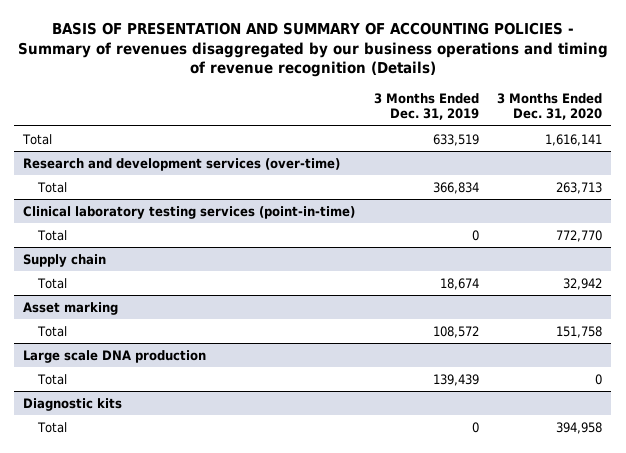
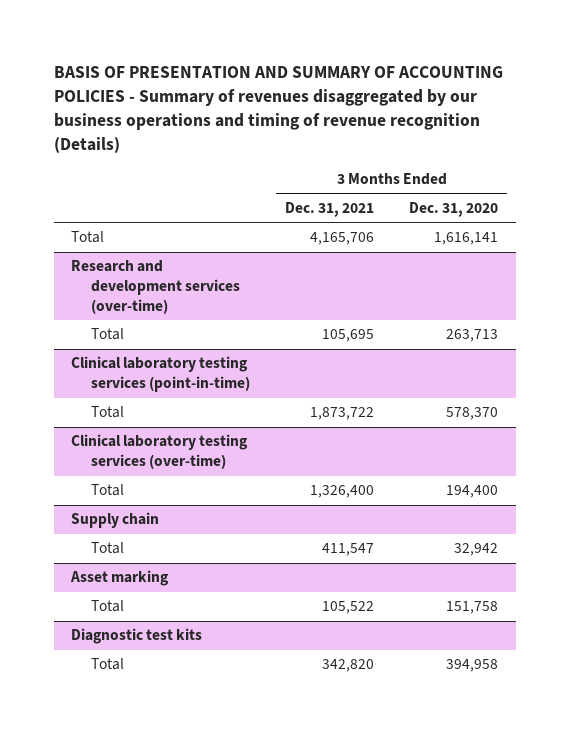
- | 3 Months Ended Dec. 31, 2019 | 3 Months Ended Dec. 31, 2020
+ | 3 Months Ended Dec. 31, 2021 | 3 Months Ended Dec. 31, 2020
@ Clinical laboratory testing services (point-in-time)
- Total | 0 | 772,770
+ Total | 1,873,722 | 578,370
+ Clinical laboratory testing services (over-time)
+ Total | 1,326,400 | 194,400
- Large scale DNA production
- Total | 139,439 | 0
- Diagnostic kits
+ Diagnostic test kits

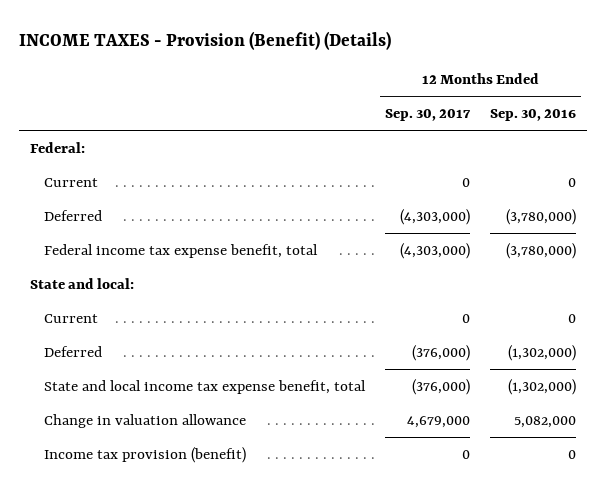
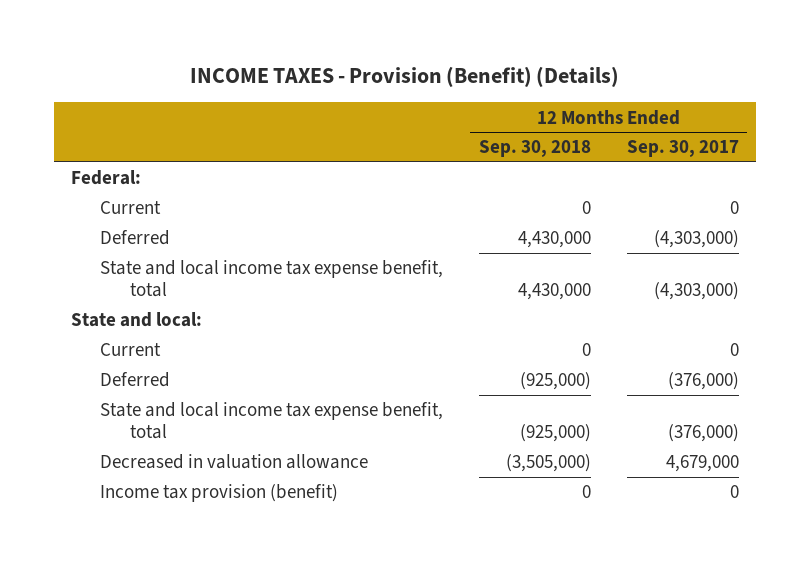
- | 12 Months Ended Sep. 30, 2017 | 12 Months Ended Sep. 30, 2016
+ | 12 Months Ended Sep. 30, 2018 | 12 Months Ended Sep. 30, 2017
- Federal income tax expense benefit, total | (4,303,000) | (3,780,000)
+ State and local income tax expense benefit, total | 4,430,000 | (4,303,000)
- Change in valuation allowance | 4,679,000 | 5,082,000
+ Decreased in valuation allowance | (3,505,000) | 4,679,000

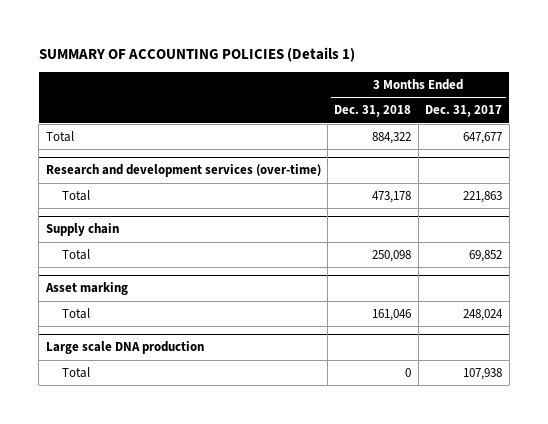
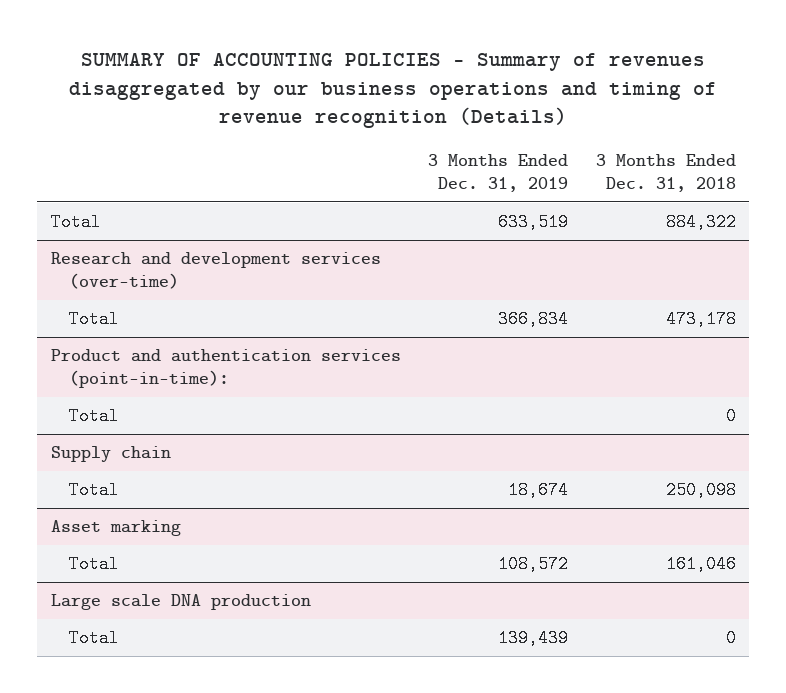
- SUMMARY OF ACCOUNTING POLICIES (Details 1)
+ SUMMARY OF ACCOUNTING POLICIES - Summary of revenues disaggregated by our business operations and timing of revenue recognition (Details)
- | 3 Months Ended Dec. 31, 2018 | 3 Months Ended Dec. 31, 2017
+ | 3 Months Ended Dec. 31, 2019 | 3 Months Ended Dec. 31, 2018
+ Product and authentication services (point-in-time):
+ Total | | 0

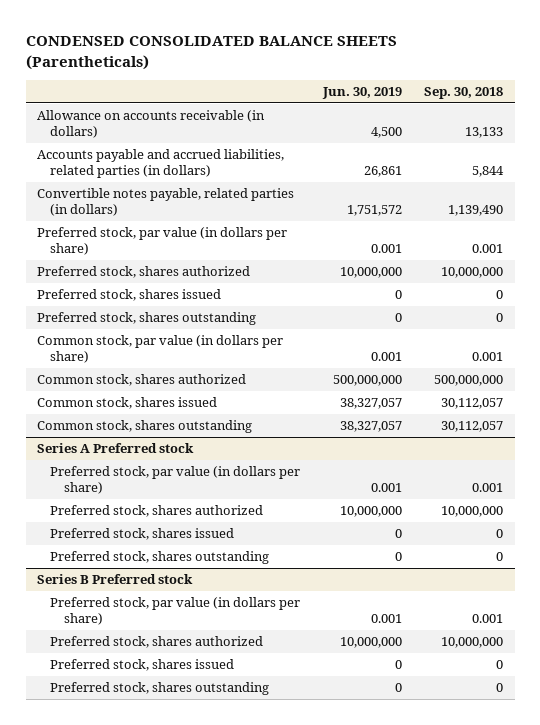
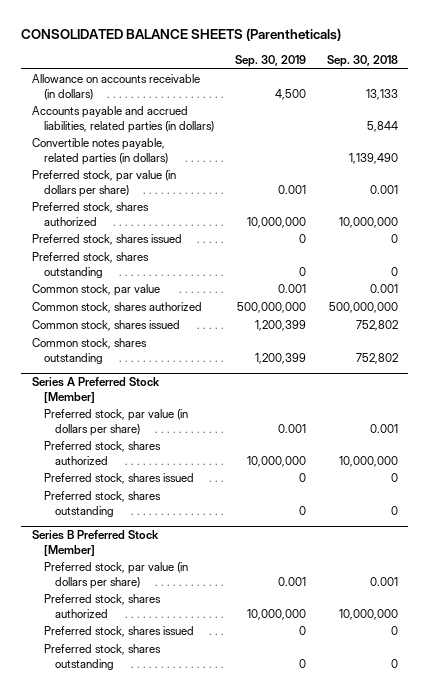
- CONDENSED CONSOLIDATED BALANCE SHEETS (Parentheticals)
+ CONSOLIDATED BALANCE SHEETS (Parentheticals)
- | Jun. 30, 2019 | Sep. 30, 2018
+ | Sep. 30, 2019 | Sep. 30, 2018
- Common stock, par value (in dollars per share) | 0.001 | 0.001
+ Common stock, par value | 0.001 | 0.001
- Common stock, shares issued | 38,327,057 | 30,112,057
- Common stock, shares outstanding | 38,327,057 | 30,112,057
- Series A Preferred stock
+ Common stock, shares issued | 1,200,399 | 752,802
+ Common stock, shares outstanding | 1,200,399 | 752,802
+ Series A Preferred Stock [Member]
- Series B Preferred stock
+ Series B Preferred Stock [Member]

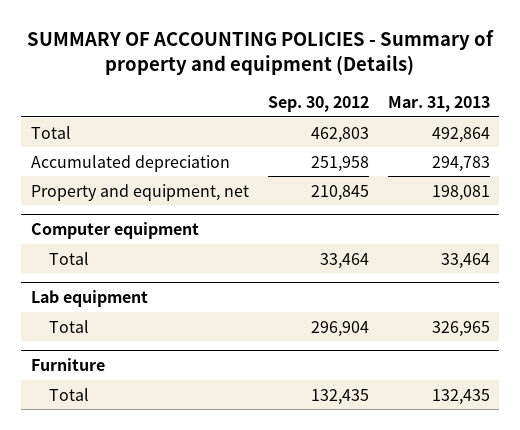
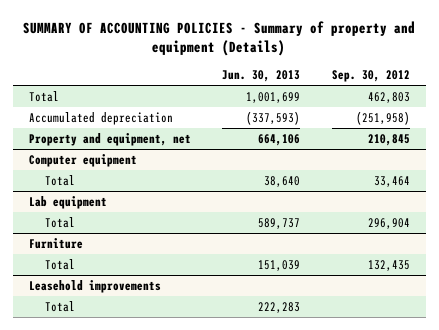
- | Sep. 30, 2012 | Mar. 31, 2013
+ | Jun. 30, 2013 | Sep. 30, 2012
- Accumulated depreciation | 251,958 | 294,783
+ Accumulated depreciation | (337,593) | (251,958)
+ Leasehold improvements
+ Total | 222,283 |

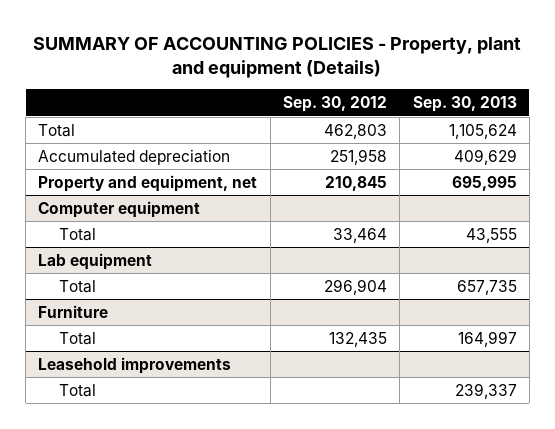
- SUMMARY OF ACCOUNTING POLICIES - Summary of property and equipment (Details)
+ SUMMARY OF ACCOUNTING POLICIES - Property, plant and equipment (Details)
- | Jun. 30, 2013 | Sep. 30, 2012
+ | Sep. 30, 2012 | Sep. 30, 2013
- Accumulated depreciation | (337,593) | (251,958)
+ Accumulated depreciation | 251,958 | 409,629

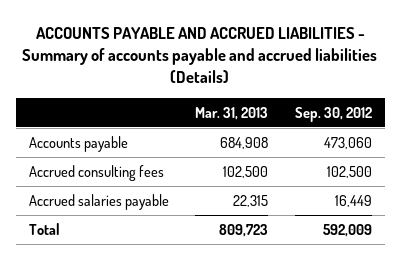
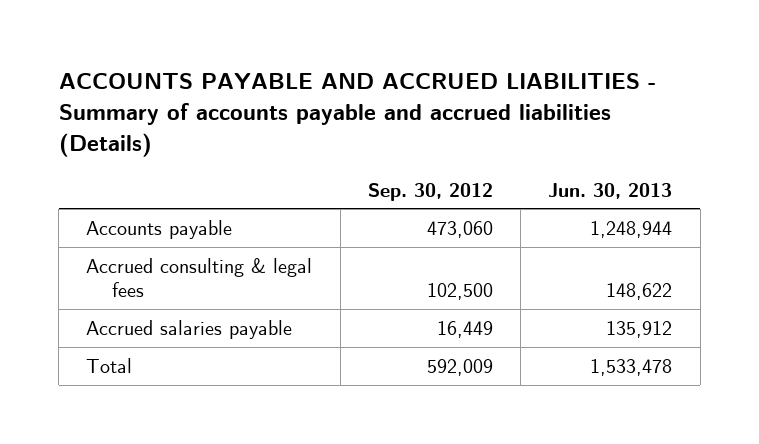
- | Mar. 31, 2013 | Sep. 30, 2012
+ | Sep. 30, 2012 | Jun. 30, 2013
- Accrued consulting fees | 102,500 | 102,500
+ Accrued consulting & legal fees | 102,500 | 148,622

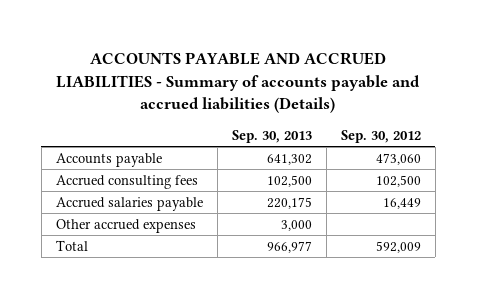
- | Sep. 30, 2012 | Jun. 30, 2013
+ | Sep. 30, 2013 | Sep. 30, 2012
- Accrued consulting & legal fees | 102,500 | 148,622
+ Accrued consulting fees | 102,500 | 102,500
+ Other accrued expenses | 3,000 |

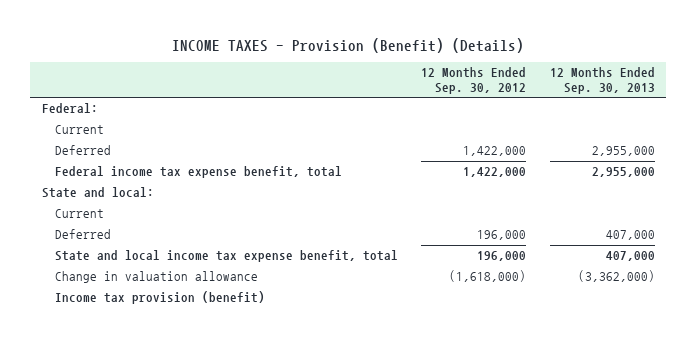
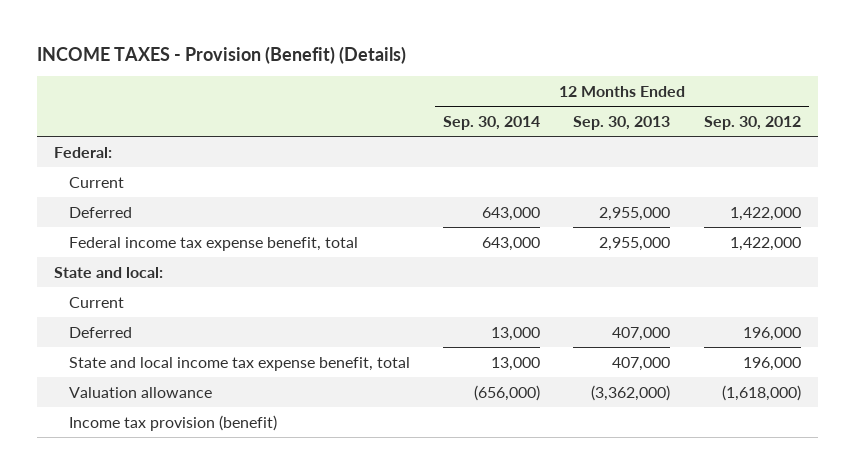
- | 12 Months Ended Sep. 30, 2012 | 12 Months Ended Sep. 30, 2013
+ | 12 Months Ended Sep. 30, 2014 | 12 Months Ended Sep. 30, 2013 | 12 Months Ended Sep. 30, 2012
- Change in valuation allowance | (1,618,000) | (3,362,000)
+ Valuation allowance | (656,000) | (3,362,000) | (1,618,000)

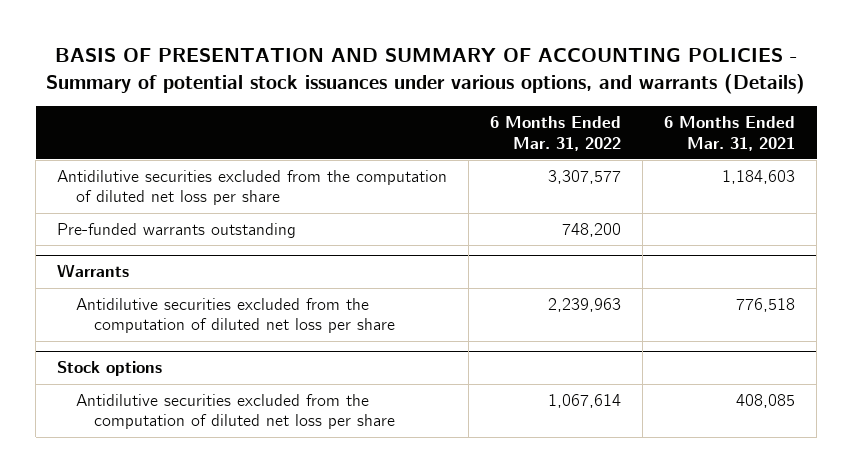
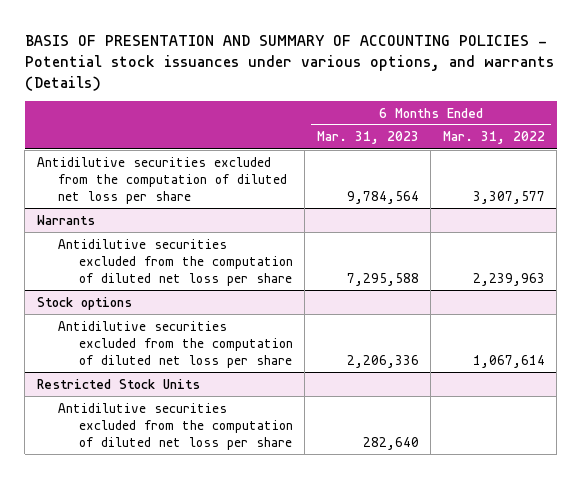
- BASIS OF PRESENTATION AND SUMMARY OF ACCOUNTING POLICIES - Summary of potential stock issuances under various options, and warrants (Details)
+ BASIS OF PRESENTATION AND SUMMARY OF ACCOUNTING POLICIES - Potential stock issuances under various options, and warrants (Details)
- | 6 Months Ended Mar. 31, 2022 | 6 Months Ended Mar. 31, 2021
+ | 6 Months Ended Mar. 31, 2023 | 6 Months Ended Mar. 31, 2022
- Pre-funded warrants outstanding | 748,200 |
+ Restricted Stock Units
+ Antidilutive securities excluded from the computation of diluted net loss per share | 282,640 |

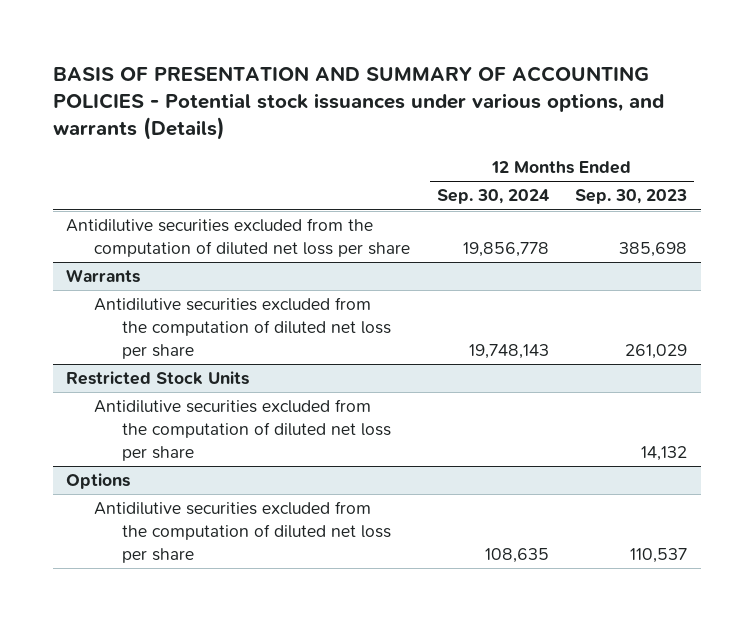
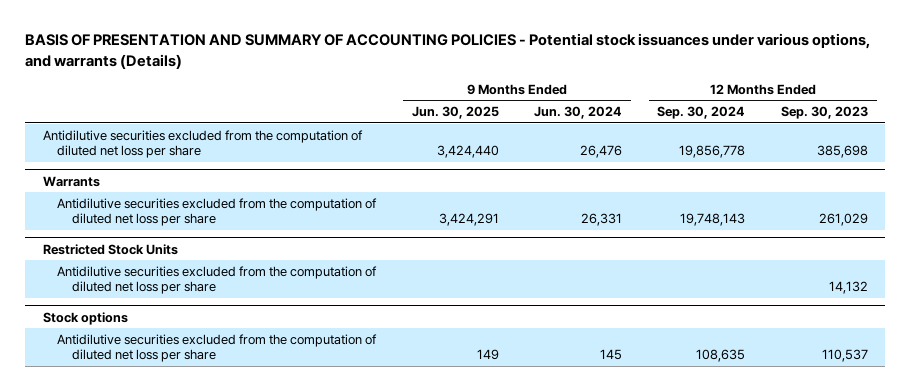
- | 12 Months Ended Sep. 30, 2024 | 12 Months Ended Sep. 30, 2023
+ | 9 Months Ended Jun. 30, 2025 | 9 Months Ended Jun. 30, 2024 | 12 Months Ended Sep. 30, 2024 | 12 Months Ended Sep. 30, 2023
- Options
+ Stock options

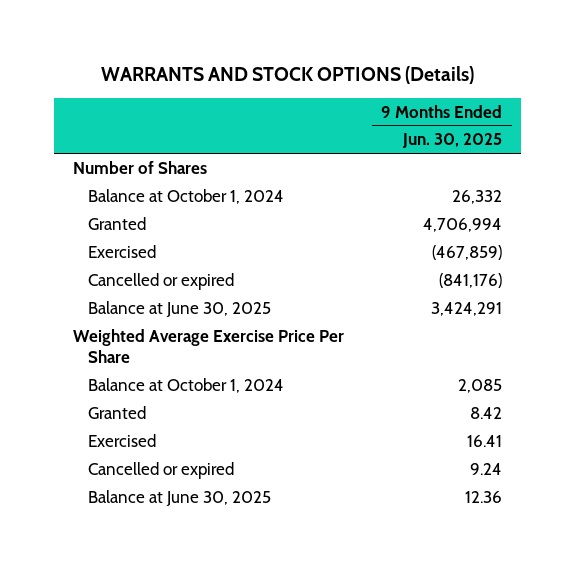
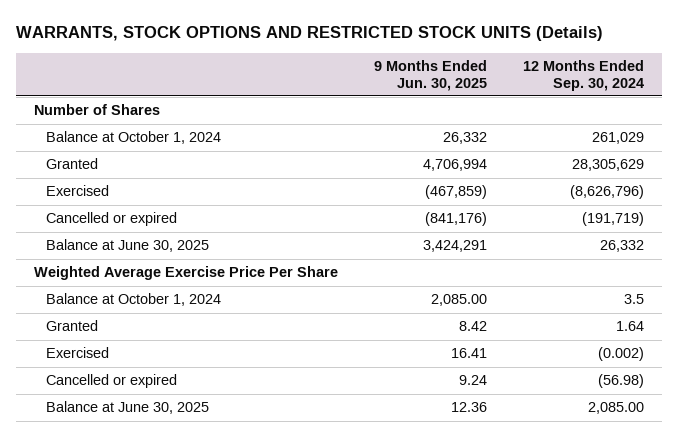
- WARRANTS AND STOCK OPTIONS (Details)
+ WARRANTS, STOCK OPTIONS AND RESTRICTED STOCK UNITS (Details)
- | 9 Months Ended Jun. 30, 2025
+ | 9 Months Ended Jun. 30, 2025 | 12 Months Ended Sep. 30, 2024
- Balance at October 1, 2024 | 2,085
+ Balance at October 1, 2024 | 2,085.00 | 3.5

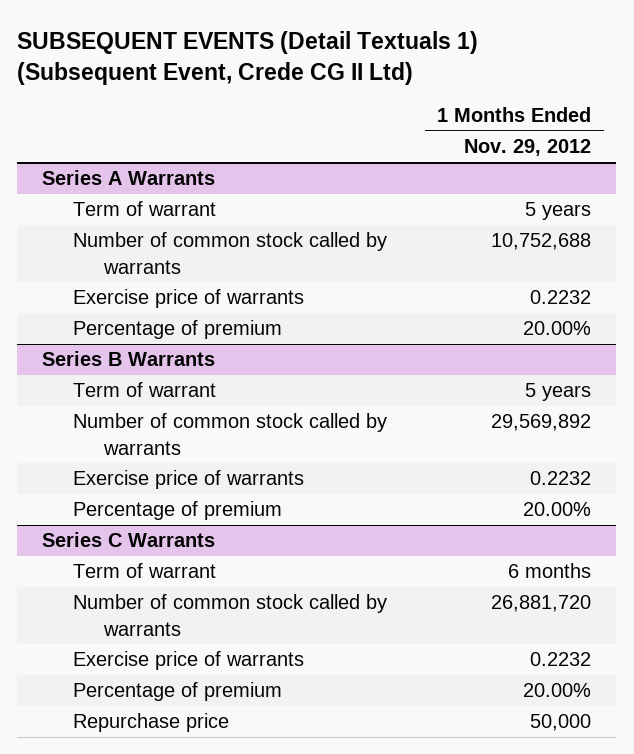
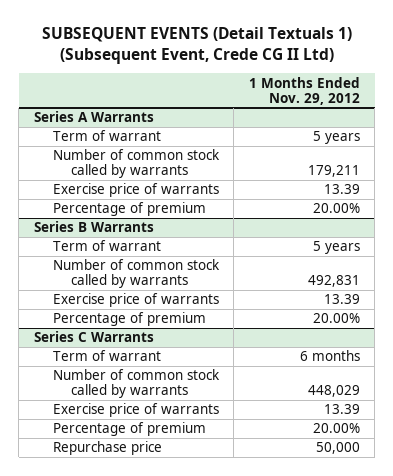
@ Series A Warrants
- Number of common stock called by warrants | 10,752,688
- Exercise price of warrants | 0.2232
+ Number of common stock called by warrants | 179,211
+ Exercise price of warrants | 13.39
@ Series B Warrants
- Number of common stock called by warrants | 29,569,892
- Exercise price of warrants | 0.2232
+ Number of common stock called by warrants | 492,831
+ Exercise price of warrants | 13.39
@ Series C Warrants
- Number of common stock called by warrants | 26,881,720
- Exercise price of warrants | 0.2232
+ Number of common stock called by warrants | 448,029
+ Exercise price of warrants | 13.39

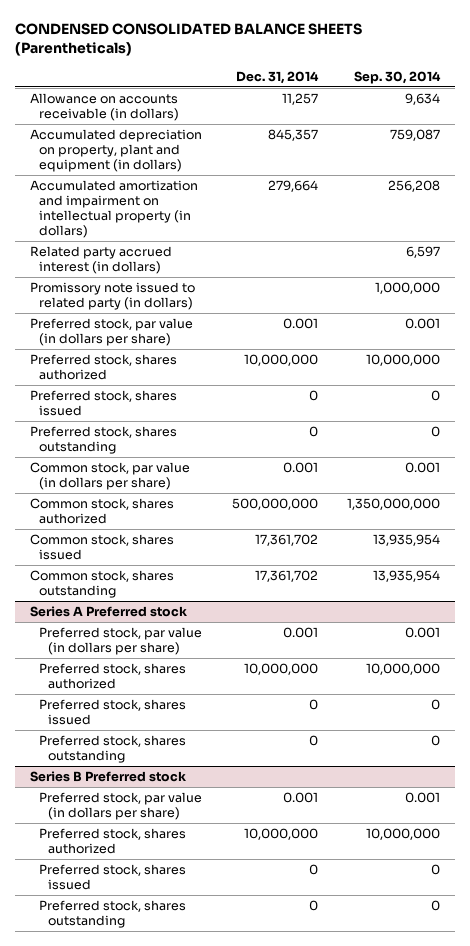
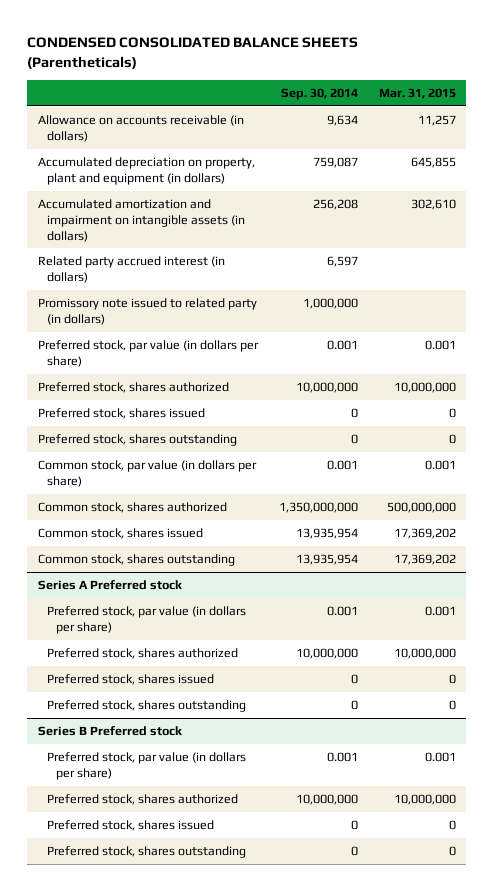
- | Dec. 31, 2014 | Sep. 30, 2014
+ | Sep. 30, 2014 | Mar. 31, 2015
- Accumulated amortization and impairment on intellectual property (in dollars) | 279,664 | 256,208
+ Accumulated amortization and impairment on intangible assets (in dollars) | 256,208 | 302,610

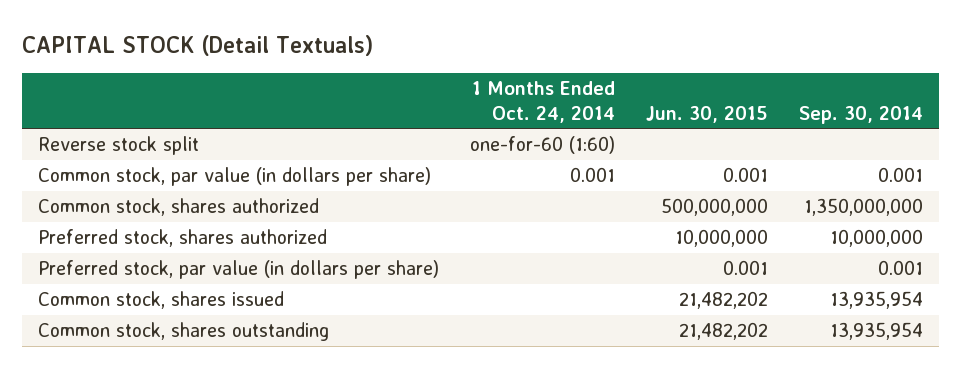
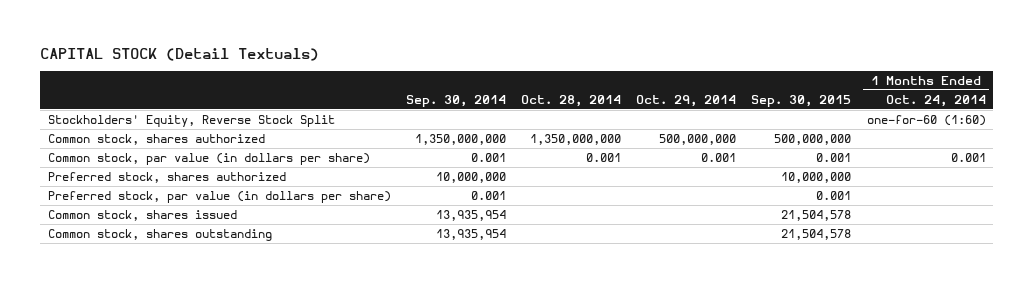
- | 1 Months Ended Oct. 24, 2014 | Jun. 30, 2015 | Sep. 30, 2014
+ | Sep. 30, 2014 | Oct. 28, 2014 | Oct. 29, 2014 | Sep. 30, 2015 | 1 Months Ended Oct. 24, 2014
- Reverse stock split | one-for-60 (1:60) | |
+ Stockholders' Equity, Reverse Stock Split | | | | | one-for-60 (1:60)
moved down: Common stock, par value (in dollars per share) | 0.001 | 0.001 | 0.001 | 0.001 | 0.001

